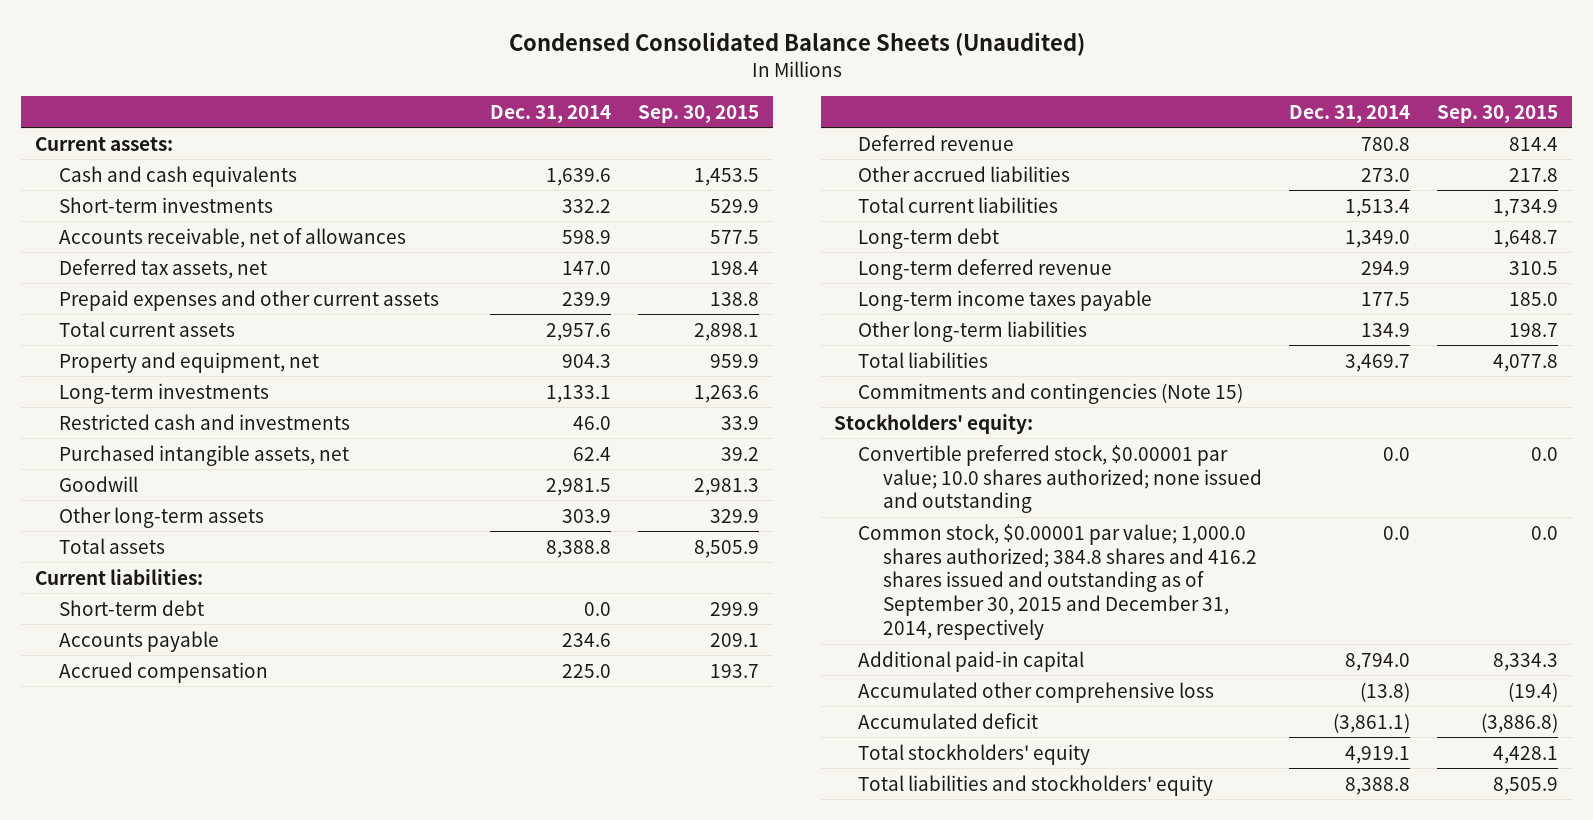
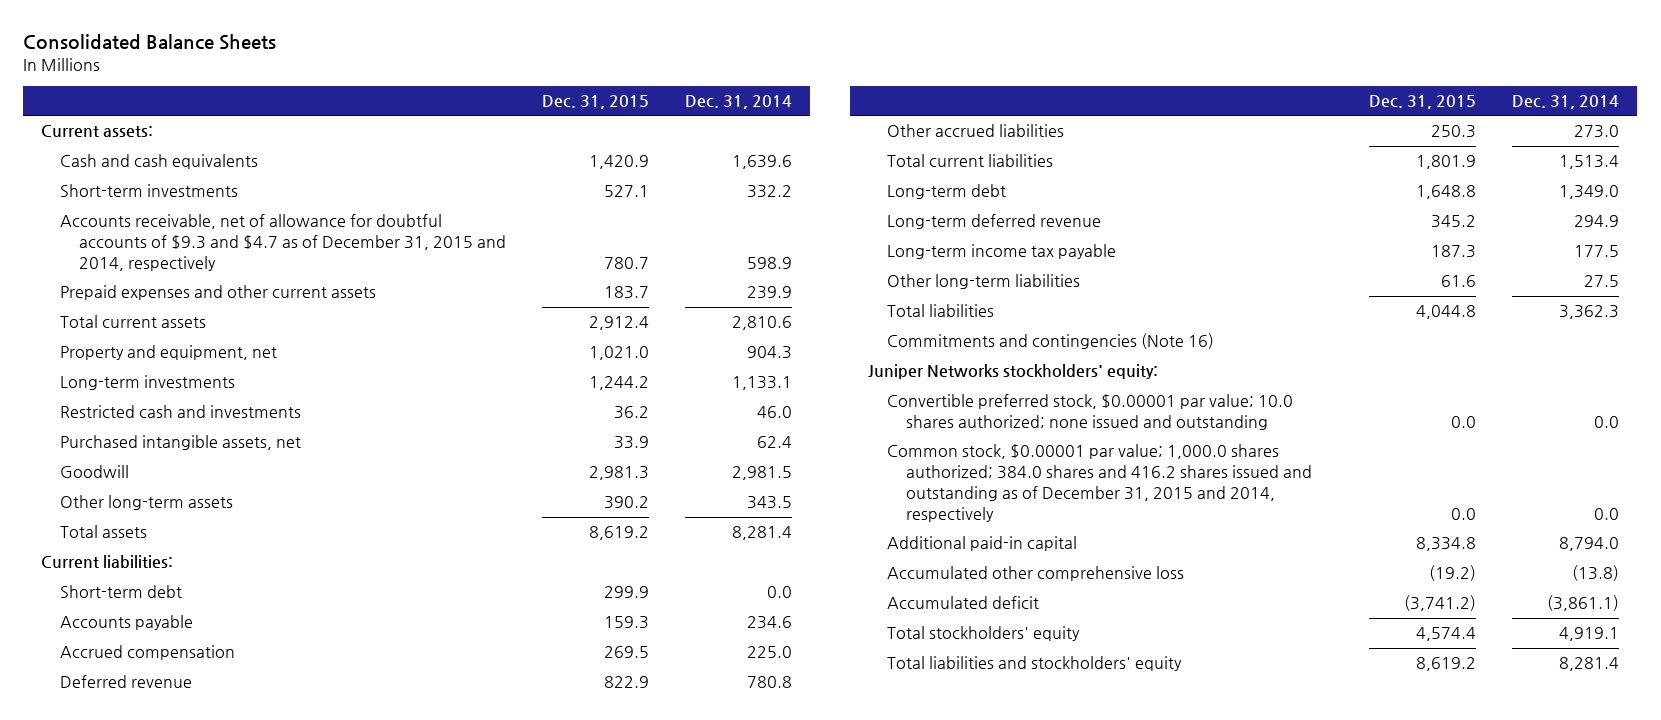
- Condensed Consolidated Balance Sheets (Unaudited)
+ Consolidated Balance Sheets
- | Dec. 31, 2014 | Sep. 30, 2015
+ | Dec. 31, 2015 | Dec. 31, 2014
- Accounts receivable, net of allowances | 598.9 | 577.5
- Deferred tax assets, net | 147.0 | 198.4
+ Accounts receivable, net of allowance for doubtful accounts of $9.3 and $4.7 as of December 31, 2015 and 2014, respectively | 780.7 | 598.9
- Total current assets | 2,957.6 | 2,898.1
+ Total current assets | 2,912.4 | 2,810.6
- Other long-term assets | 303.9 | 329.9
- Total assets | 8,388.8 | 8,505.9
+ Other long-term assets | 390.2 | 343.5
+ Total assets | 8,619.2 | 8,281.4
- Long-term income taxes payable | 177.5 | 185.0
- Other long-term liabilities | 134.9 | 198.7
- Total liabilities | 3,469.7 | 4,077.8
- Commitments and contingencies (Note 15)
- Stockholders' equity:
+ Long-term income tax payable | 187.3 | 177.5
+ Other long-term liabilities | 61.6 | 27.5
+ Total liabilities | 4,044.8 | 3,362.3
+ Commitments and contingencies (Note 16)
+ Juniper Networks stockholders' equity:
- Common stock, $0.00001 par value; 1,000.0 shares authorized; 384.8 shares and 416.2 shares issued and outstanding as of September 30, 2015 and December 31, 2014, respectively | 0.0 | 0.0
+ Common stock, $0.00001 par value; 1,000.0 shares authorized; 384.0 shares and 416.2 shares issued and outstanding as of December 31, 2015 and 2014, respectively | 0.0 | 0.0
- Total liabilities and stockholders' equity | 8,388.8 | 8,505.9
+ Total liabilities and stockholders' equity | 8,619.2 | 8,281.4

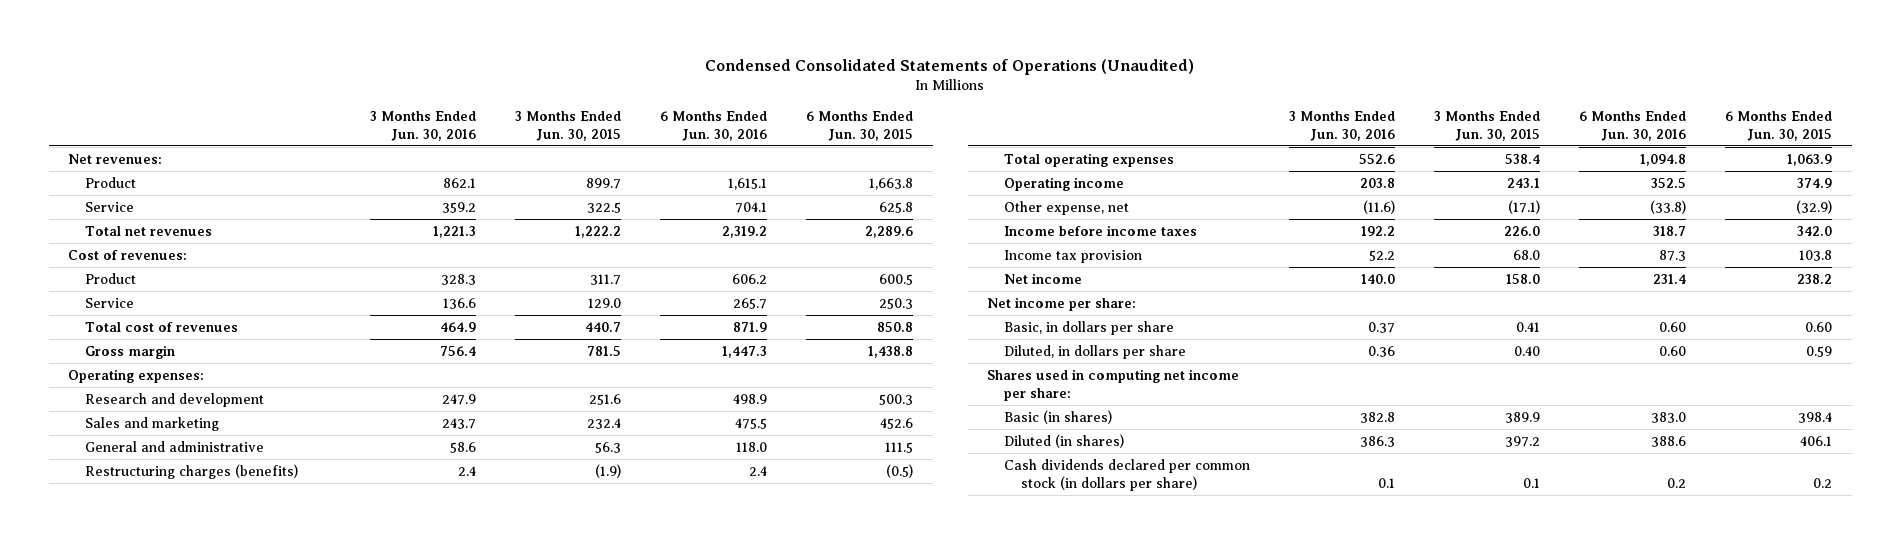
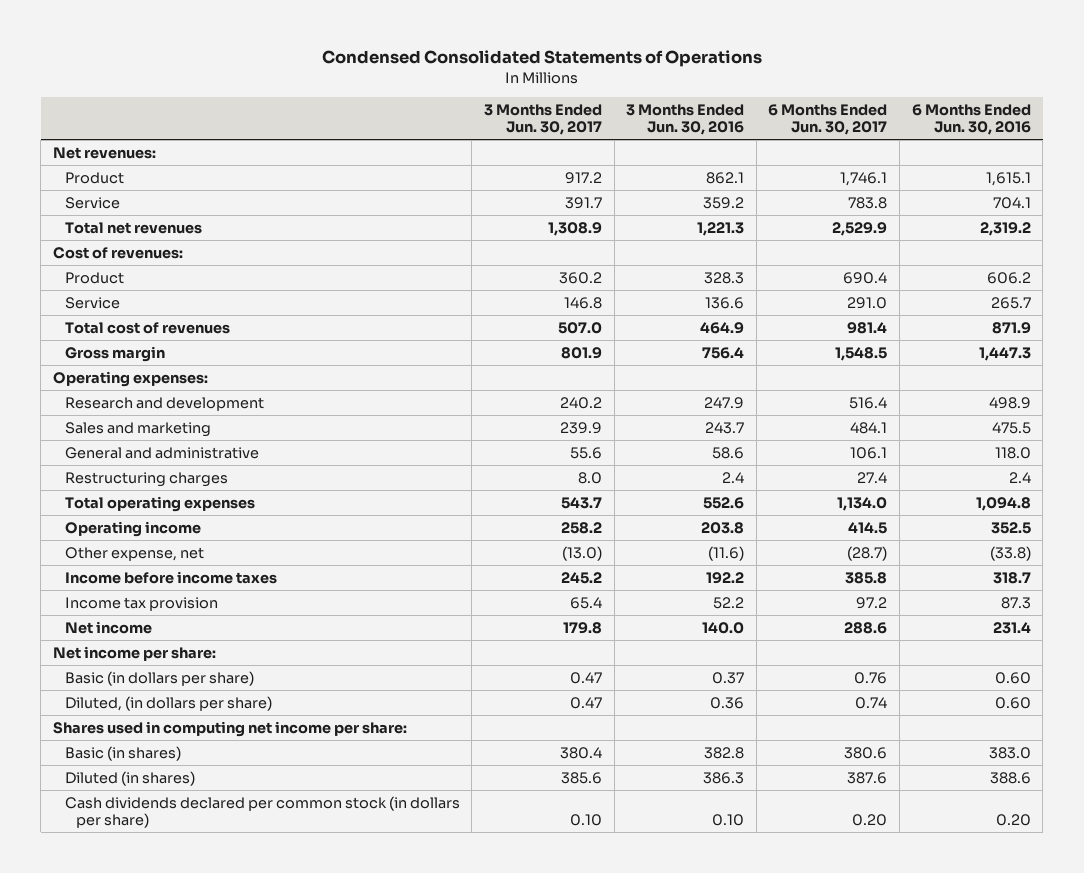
- Condensed Consolidated Statements of Operations (Unaudited)
+ Condensed Consolidated Statements of Operations
- | 3 Months Ended Jun. 30, 2016 | 3 Months Ended Jun. 30, 2015 | 6 Months Ended Jun. 30, 2016 | 6 Months Ended Jun. 30, 2015
+ | 3 Months Ended Jun. 30, 2017 | 3 Months Ended Jun. 30, 2016 | 6 Months Ended Jun. 30, 2017 | 6 Months Ended Jun. 30, 2016
- Restructuring charges (benefits) | 2.4 | (1.9) | 2.4 | (0.5)
+ Restructuring charges | 8.0 | 2.4 | 27.4 | 2.4
- Basic, in dollars per share | 0.37 | 0.41 | 0.60 | 0.60
- Diluted, in dollars per share | 0.36 | 0.40 | 0.60 | 0.59
+ Basic (in dollars per share) | 0.47 | 0.37 | 0.76 | 0.60
+ Diluted, (in dollars per share) | 0.47 | 0.36 | 0.74 | 0.60
- Cash dividends declared per common stock (in dollars per share) | 0.1 | 0.1 | 0.2 | 0.2
+ Cash dividends declared per common stock (in dollars per share) | 0.10 | 0.10 | 0.20 | 0.20

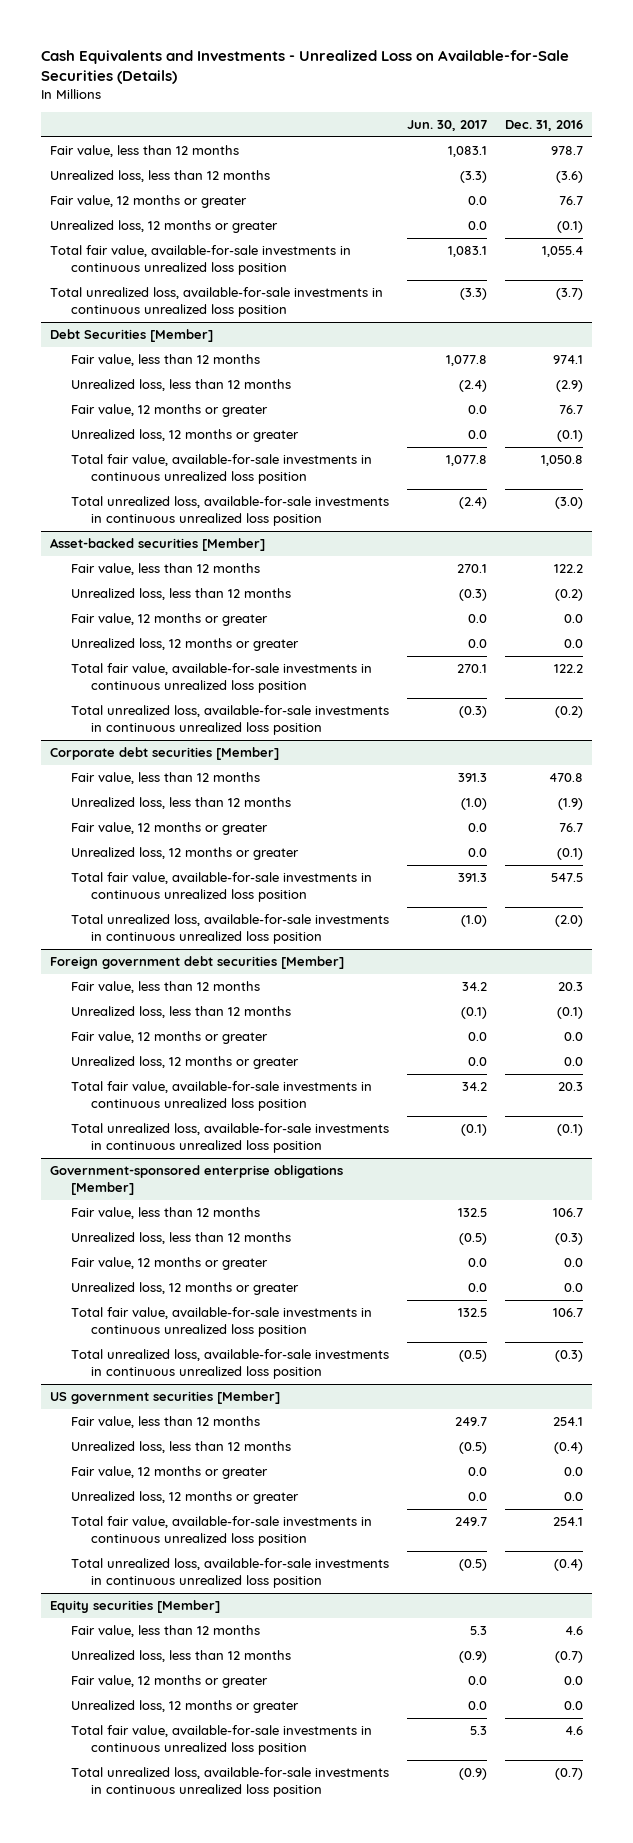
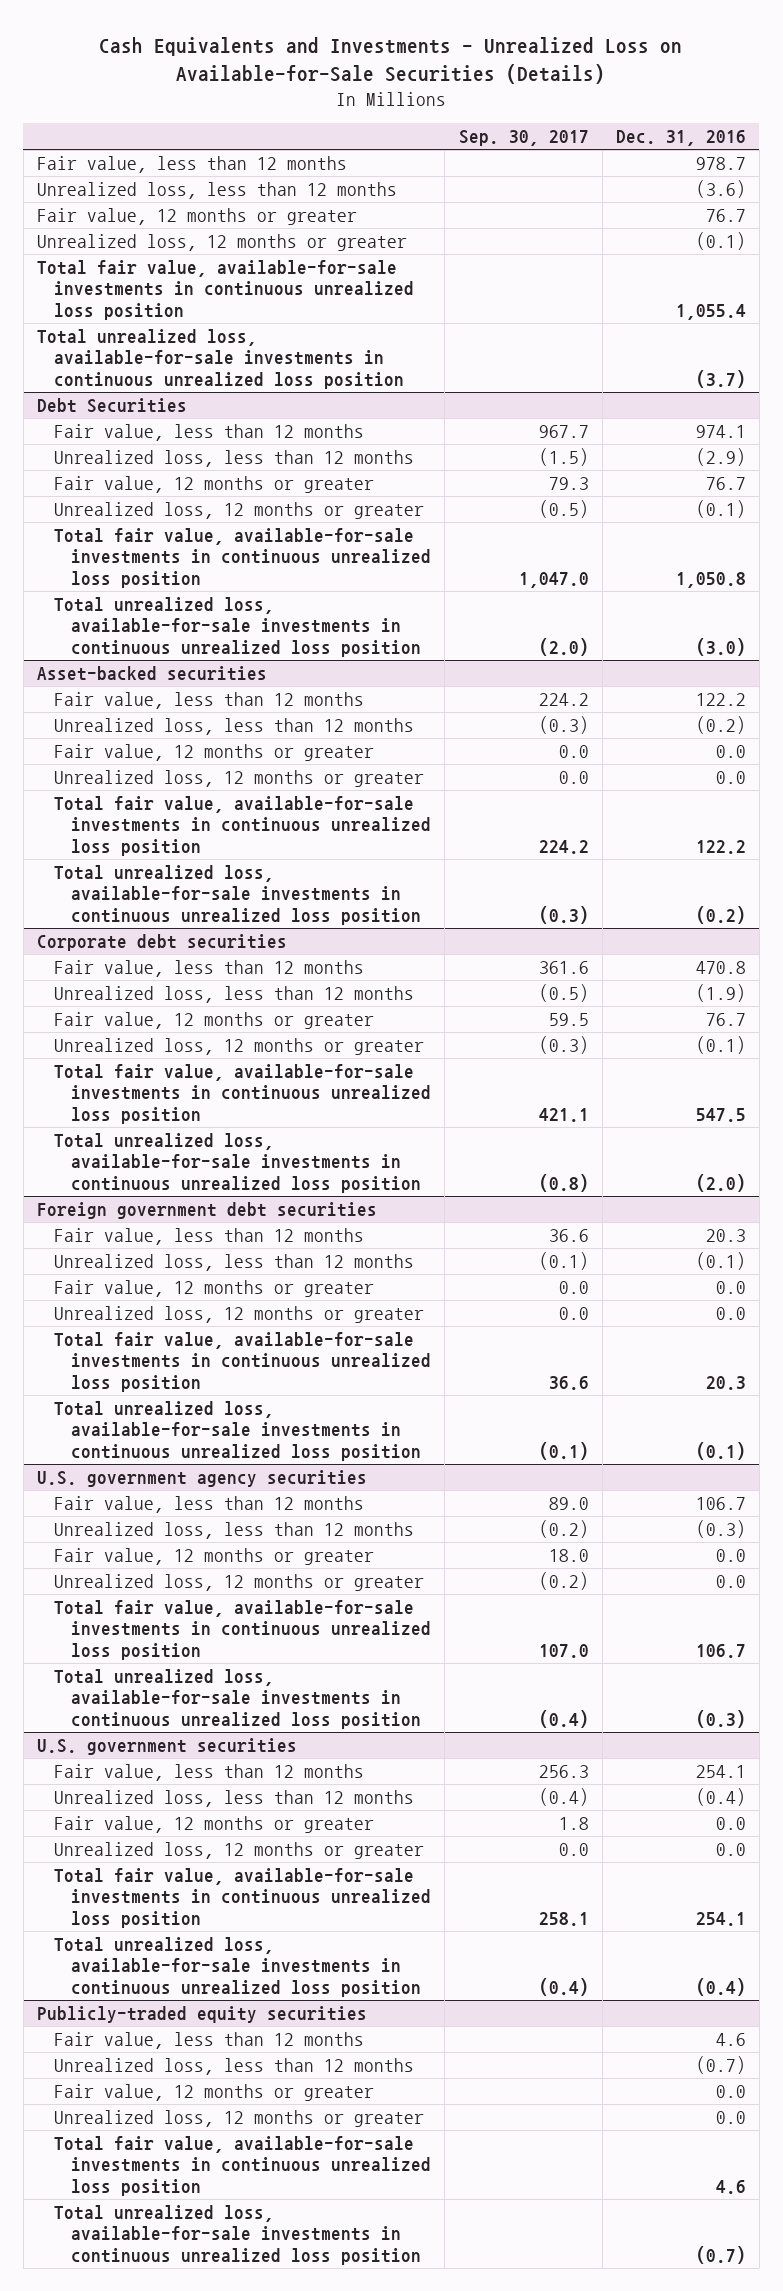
- | Jun. 30, 2017 | Dec. 31, 2016
+ | Sep. 30, 2017 | Dec. 31, 2016
- Debt Securities [Member]
+ Debt Securities
- Asset-backed securities [Member]
+ Asset-backed securities
- Corporate debt securities [Member]
+ Corporate debt securities
- Foreign government debt securities [Member]
+ Foreign government debt securities
- Government-sponsored enterprise obligations [Member]
+ U.S. government agency securities
- US government securities [Member]
+ U.S. government securities
- Equity securities [Member]
+ Publicly-traded equity securities

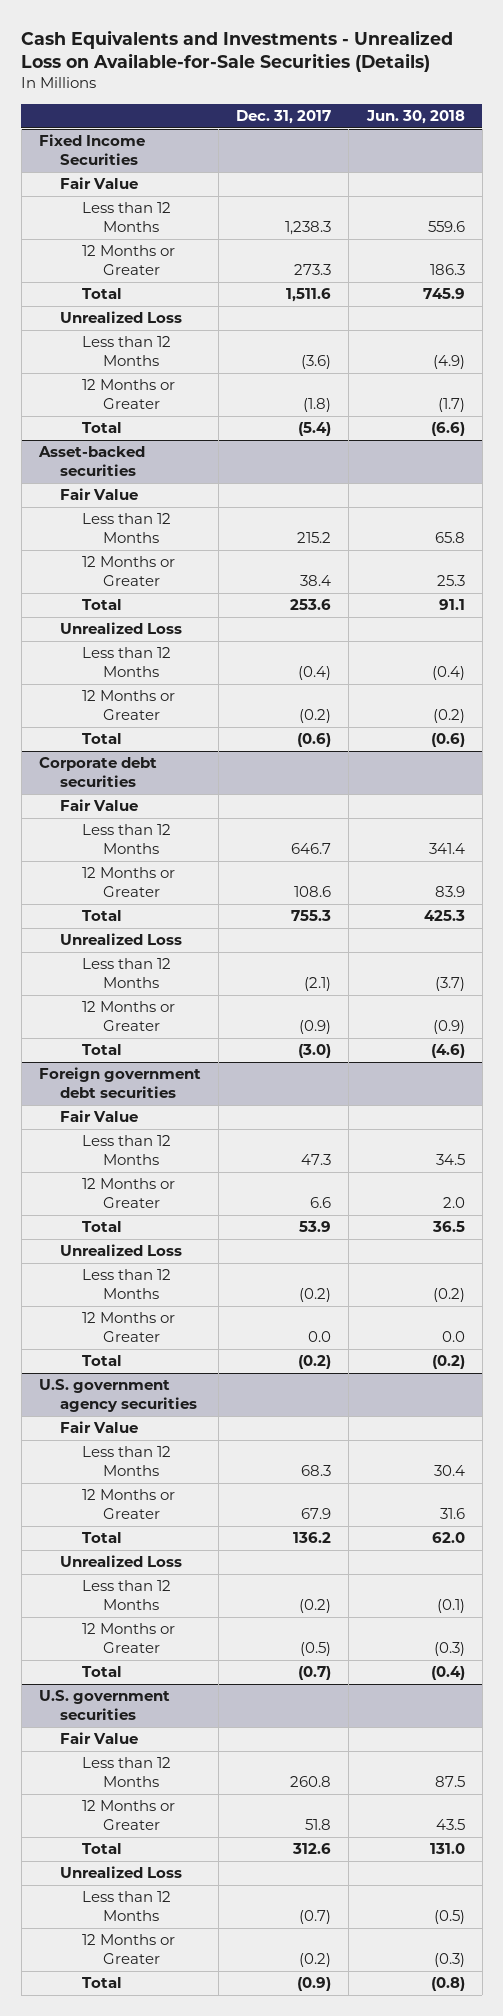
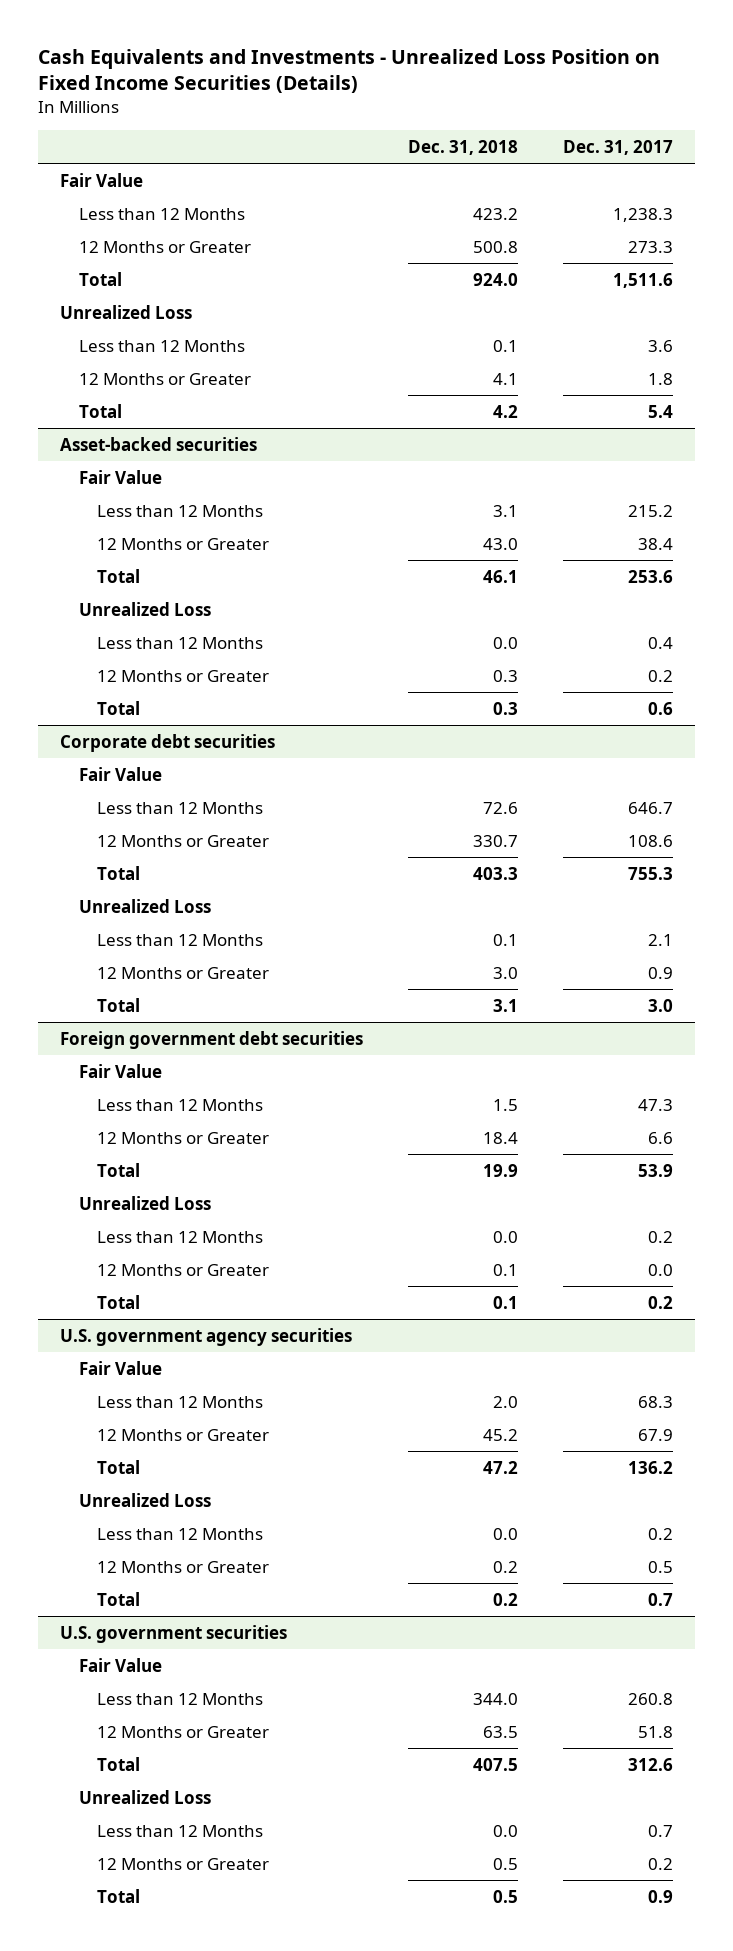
- Cash Equivalents and Investments - Unrealized Loss on Available-for-Sale Securities (Details)
+ Cash Equivalents and Investments - Unrealized Loss Position on Fixed Income Securities (Details)
- | Dec. 31, 2017 | Jun. 30, 2018
+ | Dec. 31, 2018 | Dec. 31, 2017
- Fixed Income Securities
- Less than 12 Months | (3.6) | (4.9)
- 12 Months or Greater | (1.8) | (1.7)
- Total | (5.4) | (6.6)
+ Less than 12 Months | 0.1 | 3.6
+ 12 Months or Greater | 4.1 | 1.8
+ Total | 4.2 | 5.4
@ Asset-backed securities
- Less than 12 Months | (0.4) | (0.4)
- 12 Months or Greater | (0.2) | (0.2)
- Total | (0.6) | (0.6)
+ Less than 12 Months | 0.0 | 0.4
+ 12 Months or Greater | 0.3 | 0.2
+ Total | 0.3 | 0.6
@ Corporate debt securities
- Less than 12 Months | (2.1) | (3.7)
- 12 Months or Greater | (0.9) | (0.9)
- Total | (3.0) | (4.6)
+ Less than 12 Months | 0.1 | 2.1
+ 12 Months or Greater | 3.0 | 0.9
+ Total | 3.1 | 3.0
@ Foreign government debt securities
- Less than 12 Months | (0.2) | (0.2)
+ Less than 12 Months | 0.0 | 0.2
- Total | (0.2) | (0.2)
+ Total | 0.1 | 0.2
@ U.S. government agency securities
- Less than 12 Months | (0.2) | (0.1)
- 12 Months or Greater | (0.5) | (0.3)
- Total | (0.7) | (0.4)
+ Less than 12 Months | 0.0 | 0.2
+ 12 Months or Greater | 0.2 | 0.5
+ Total | 0.2 | 0.7
@ U.S. government securities
- Less than 12 Months | (0.7) | (0.5)
- 12 Months or Greater | (0.2) | (0.3)
- Total | (0.9) | (0.8)
+ Less than 12 Months | 0.0 | 0.7
+ 12 Months or Greater | 0.5 | 0.2
+ Total | 0.5 | 0.9

